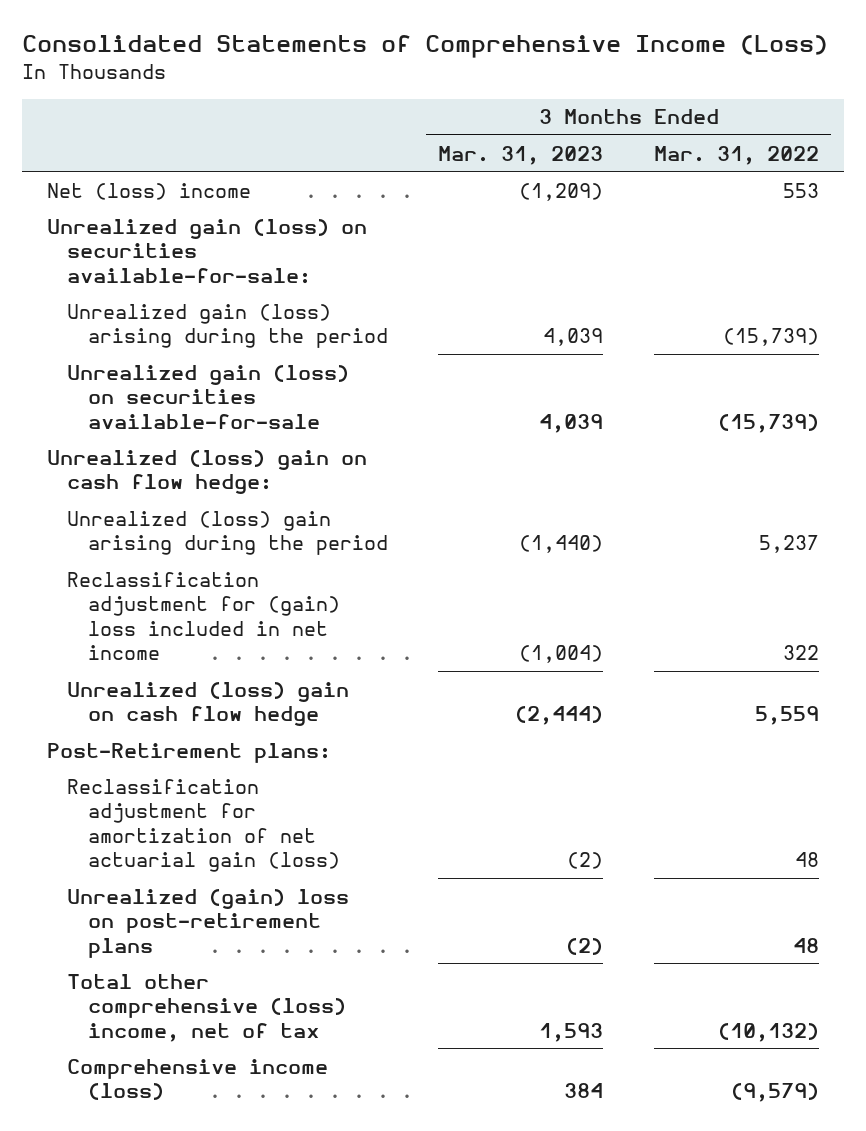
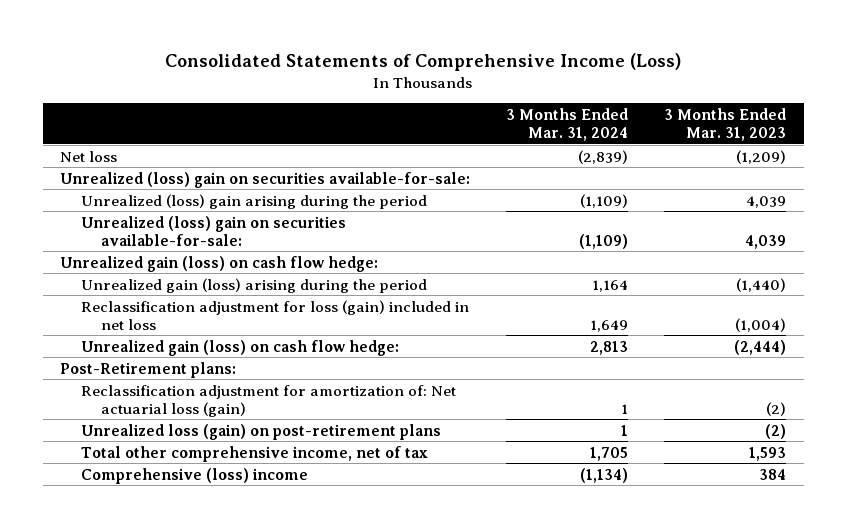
- | 3 Months Ended Mar. 31, 2023 | 3 Months Ended Mar. 31, 2022
+ | 3 Months Ended Mar. 31, 2024 | 3 Months Ended Mar. 31, 2023
- Net (loss) income | (1,209) | 553
- Unrealized gain (loss) on securities available-for-sale:
- Unrealized gain (loss) arising during the period | 4,039 | (15,739)
- Unrealized gain (loss) on securities available-for-sale | 4,039 | (15,739)
- Unrealized (loss) gain on cash flow hedge:
- Unrealized (loss) gain arising during the period | (1,440) | 5,237
- Reclassification adjustment for (gain) loss included in net income | (1,004) | 322
- Unrealized (loss) gain on cash flow hedge | (2,444) | 5,559
+ Net loss | (2,839) | (1,209)
+ Unrealized (loss) gain on securities available-for-sale:
+ Unrealized (loss) gain arising during the period | (1,109) | 4,039
+ Unrealized (loss) gain on securities available-for-sale: | (1,109) | 4,039
+ Unrealized gain (loss) on cash flow hedge:
+ Unrealized gain (loss) arising during the period | 1,164 | (1,440)
+ Reclassification adjustment for loss (gain) included in net loss | 1,649 | (1,004)
+ Unrealized gain (loss) on cash flow hedge: | 2,813 | (2,444)
- Reclassification adjustment for amortization of net actuarial gain (loss) | (2) | 48
- Unrealized (gain) loss on post-retirement plans | (2) | 48
- Total other comprehensive (loss) income, net of tax | 1,593 | (10,132)
- Comprehensive income (loss) | 384 | (9,579)
+ Reclassification adjustment for amortization of: Net actuarial loss (gain) | 1 | (2)
+ Unrealized loss (gain) on post-retirement plans | 1 | (2)
+ Total other comprehensive income, net of tax | 1,705 | 1,593
+ Comprehensive (loss) income | (1,134) | 384

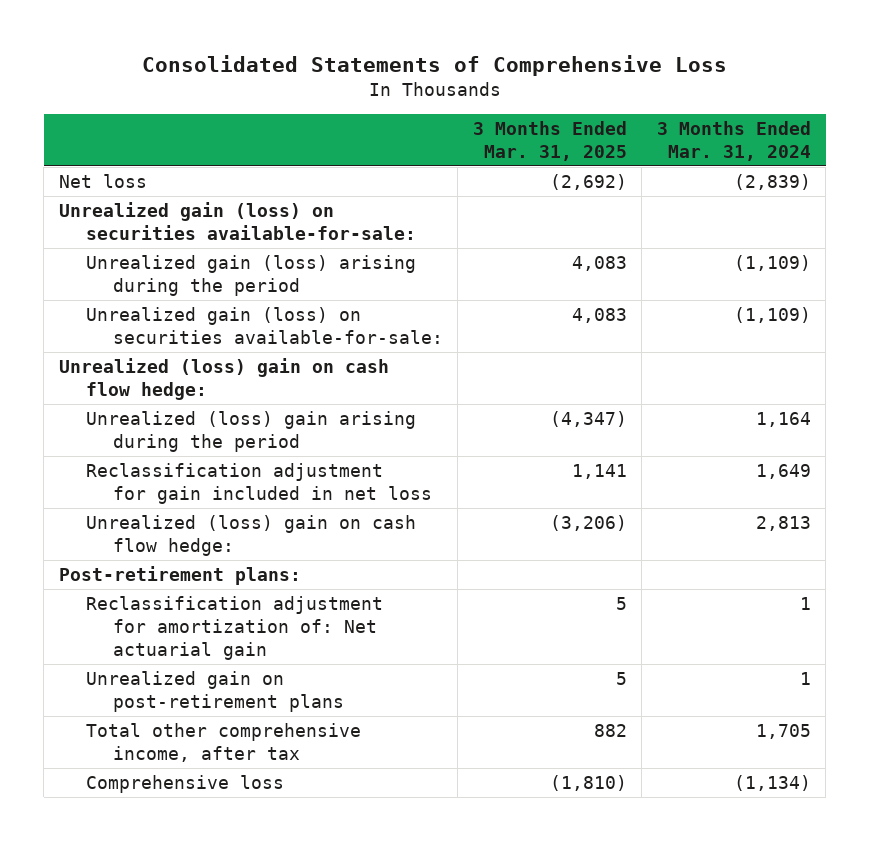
- Consolidated Statements of Comprehensive Income (Loss)
+ Consolidated Statements of Comprehensive Loss
- | 3 Months Ended Mar. 31, 2024 | 3 Months Ended Mar. 31, 2023
+ | 3 Months Ended Mar. 31, 2025 | 3 Months Ended Mar. 31, 2024
- Unrealized (loss) gain on securities available-for-sale:
- Unrealized (loss) gain arising during the period | (1,109) | 4,039
- Unrealized (loss) gain on securities available-for-sale: | (1,109) | 4,039
- Unrealized gain (loss) on cash flow hedge:
- Unrealized gain (loss) arising during the period | 1,164 | (1,440)
- Reclassification adjustment for loss (gain) included in net loss | 1,649 | (1,004)
- Unrealized gain (loss) on cash flow hedge: | 2,813 | (2,444)
- Post-Retirement plans:
- Reclassification adjustment for amortization of: Net actuarial loss (gain) | 1 | (2)
- Unrealized loss (gain) on post-retirement plans | 1 | (2)
- Total other comprehensive income, net of tax | 1,705 | 1,593
- Comprehensive (loss) income | (1,134) | 384
+ Unrealized gain (loss) on securities available-for-sale:
+ Unrealized gain (loss) arising during the period | 4,083 | (1,109)
+ Unrealized gain (loss) on securities available-for-sale: | 4,083 | (1,109)
+ Unrealized (loss) gain on cash flow hedge:
+ Unrealized (loss) gain arising during the period | (4,347) | 1,164
+ Reclassification adjustment for gain included in net loss | 1,141 | 1,649
+ Unrealized (loss) gain on cash flow hedge: | (3,206) | 2,813
+ Post-retirement plans:
+ Reclassification adjustment for amortization of: Net actuarial gain | 5 | 1
+ Unrealized gain on post-retirement plans | 5 | 1
+ Total other comprehensive income, after tax | 882 | 1,705
+ Comprehensive loss | (1,810) | (1,134)

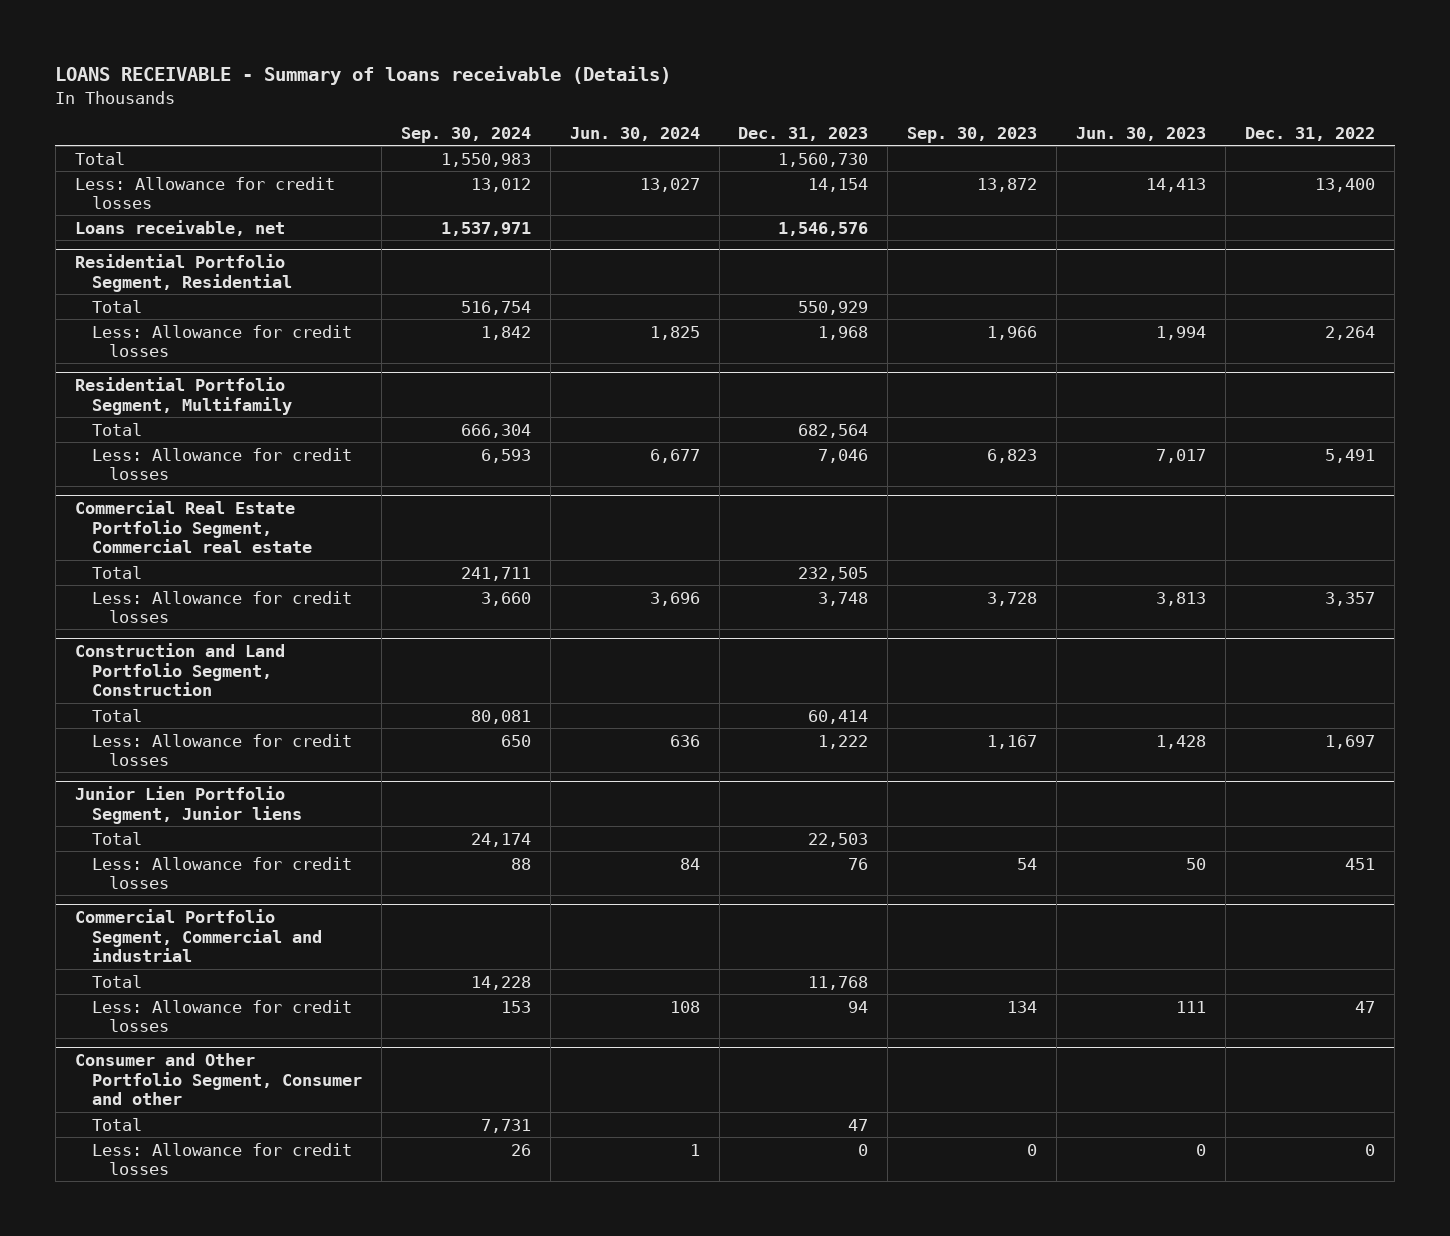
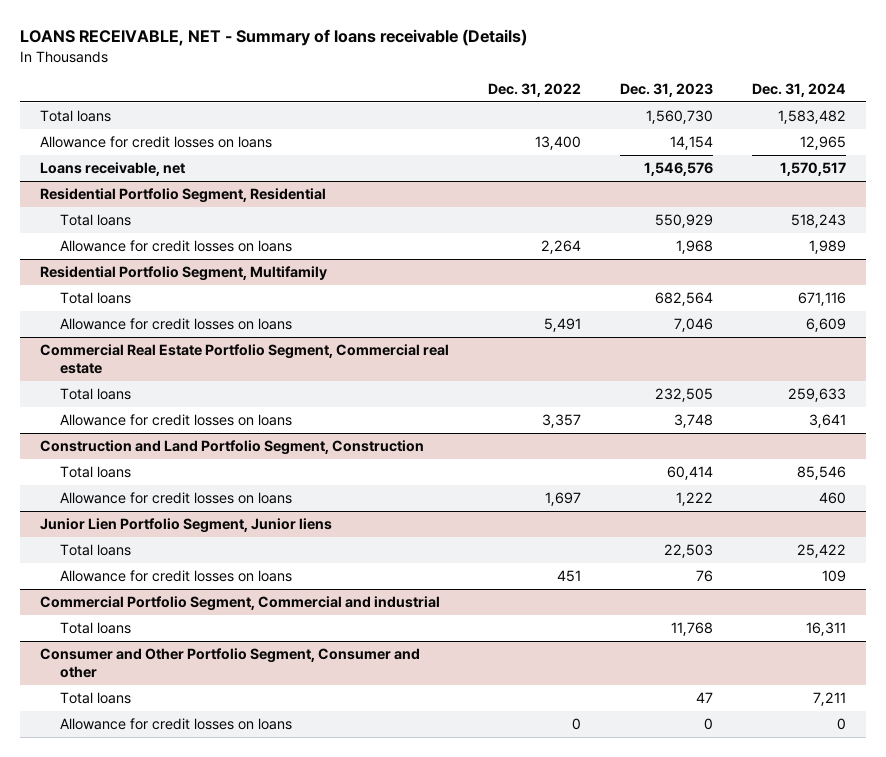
- LOANS RECEIVABLE - Summary of loans receivable (Details)
+ LOANS RECEIVABLE, NET - Summary of loans receivable (Details)
- | Sep. 30, 2024 | Jun. 30, 2024 | Dec. 31, 2023 | Sep. 30, 2023 | Jun. 30, 2023 | Dec. 31, 2022
+ | Dec. 31, 2022 | Dec. 31, 2023 | Dec. 31, 2024
- Total | 1,550,983 | | 1,560,730 | | |
- Less: Allowance for credit losses | 13,012 | 13,027 | 14,154 | 13,872 | 14,413 | 13,400
+ Total loans | | 1,560,730 | 1,583,482
+ Allowance for credit losses on loans | 13,400 | 14,154 | 12,965
@ Residential Portfolio Segment, Residential
- Total | 516,754 | | 550,929 | | |
- Less: Allowance for credit losses | 1,842 | 1,825 | 1,968 | 1,966 | 1,994 | 2,264
+ Total loans | | 550,929 | 518,243
+ Allowance for credit losses on loans | 2,264 | 1,968 | 1,989
@ Residential Portfolio Segment, Multifamily
- Total | 666,304 | | 682,564 | | |
- Less: Allowance for credit losses | 6,593 | 6,677 | 7,046 | 6,823 | 7,017 | 5,491
+ Total loans | | 682,564 | 671,116
+ Allowance for credit losses on loans | 5,491 | 7,046 | 6,609
@ Commercial Real Estate Portfolio Segment, Commercial real estate
- Total | 241,711 | | 232,505 | | |
- Less: Allowance for credit losses | 3,660 | 3,696 | 3,748 | 3,728 | 3,813 | 3,357
+ Total loans | | 232,505 | 259,633
+ Allowance for credit losses on loans | 3,357 | 3,748 | 3,641
@ Construction and Land Portfolio Segment, Construction
- Total | 80,081 | | 60,414 | | |
- Less: Allowance for credit losses | 650 | 636 | 1,222 | 1,167 | 1,428 | 1,697
+ Total loans | | 60,414 | 85,546
+ Allowance for credit losses on loans | 1,697 | 1,222 | 460
@ Junior Lien Portfolio Segment, Junior liens
- Total | 24,174 | | 22,503 | | |
- Less: Allowance for credit losses | 88 | 84 | 76 | 54 | 50 | 451
+ Total loans | | 22,503 | 25,422
+ Allowance for credit losses on loans | 451 | 76 | 109
@ Commercial Portfolio Segment, Commercial and industrial
- Total | 14,228 | | 11,768 | | |
- Less: Allowance for credit losses | 153 | 108 | 94 | 134 | 111 | 47
+ Total loans | | 11,768 | 16,311
@ Consumer and Other Portfolio Segment, Consumer and other
- Total | 7,731 | | 47 | | |
- Less: Allowance for credit losses | 26 | 1 | 0 | 0 | 0 | 0
+ Total loans | | 47 | 7,211
+ Allowance for credit losses on loans | 0 | 0 | 0

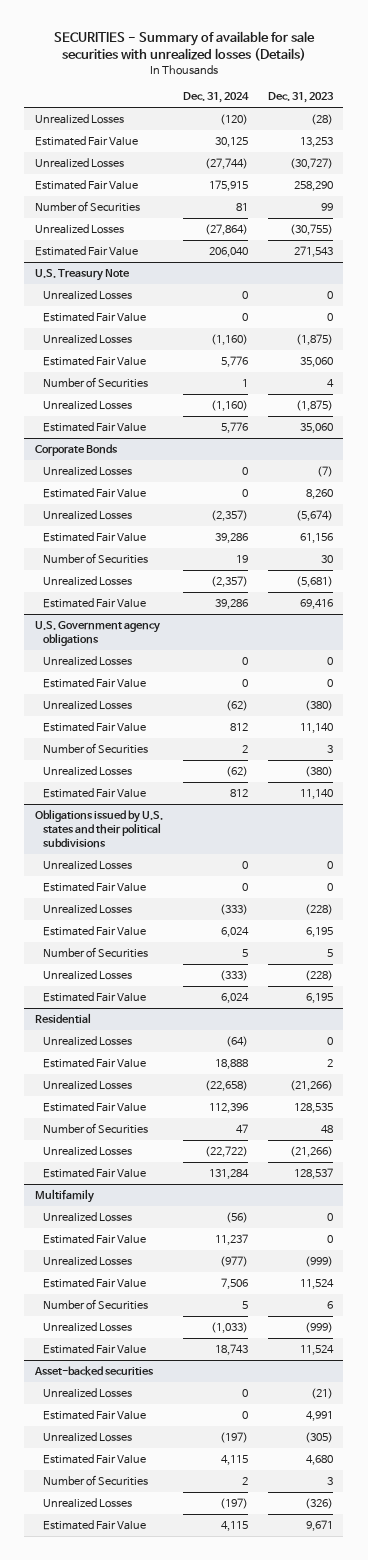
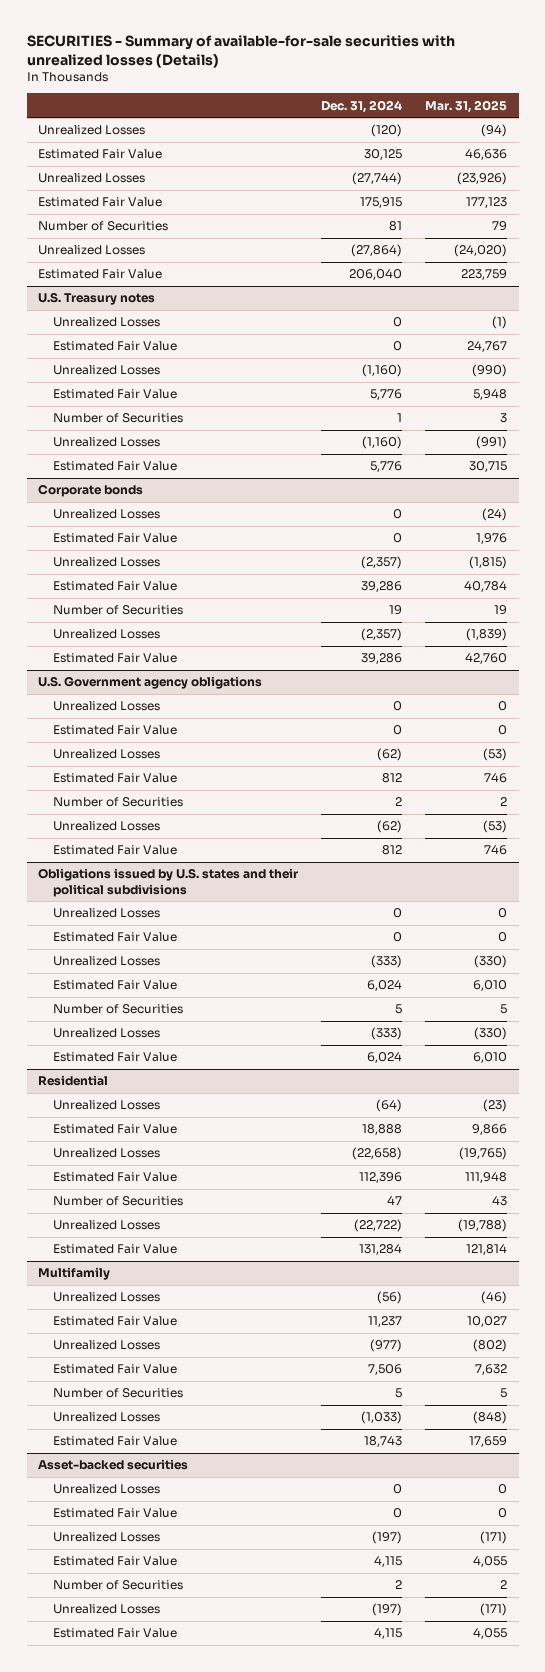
- SECURITIES - Summary of available for sale securities with unrealized losses (Details)
+ SECURITIES - Summary of available-for-sale securities with unrealized losses (Details)
- | Dec. 31, 2024 | Dec. 31, 2023
+ | Dec. 31, 2024 | Mar. 31, 2025
- U.S. Treasury Note
+ U.S. Treasury notes
- Corporate Bonds
+ Corporate bonds

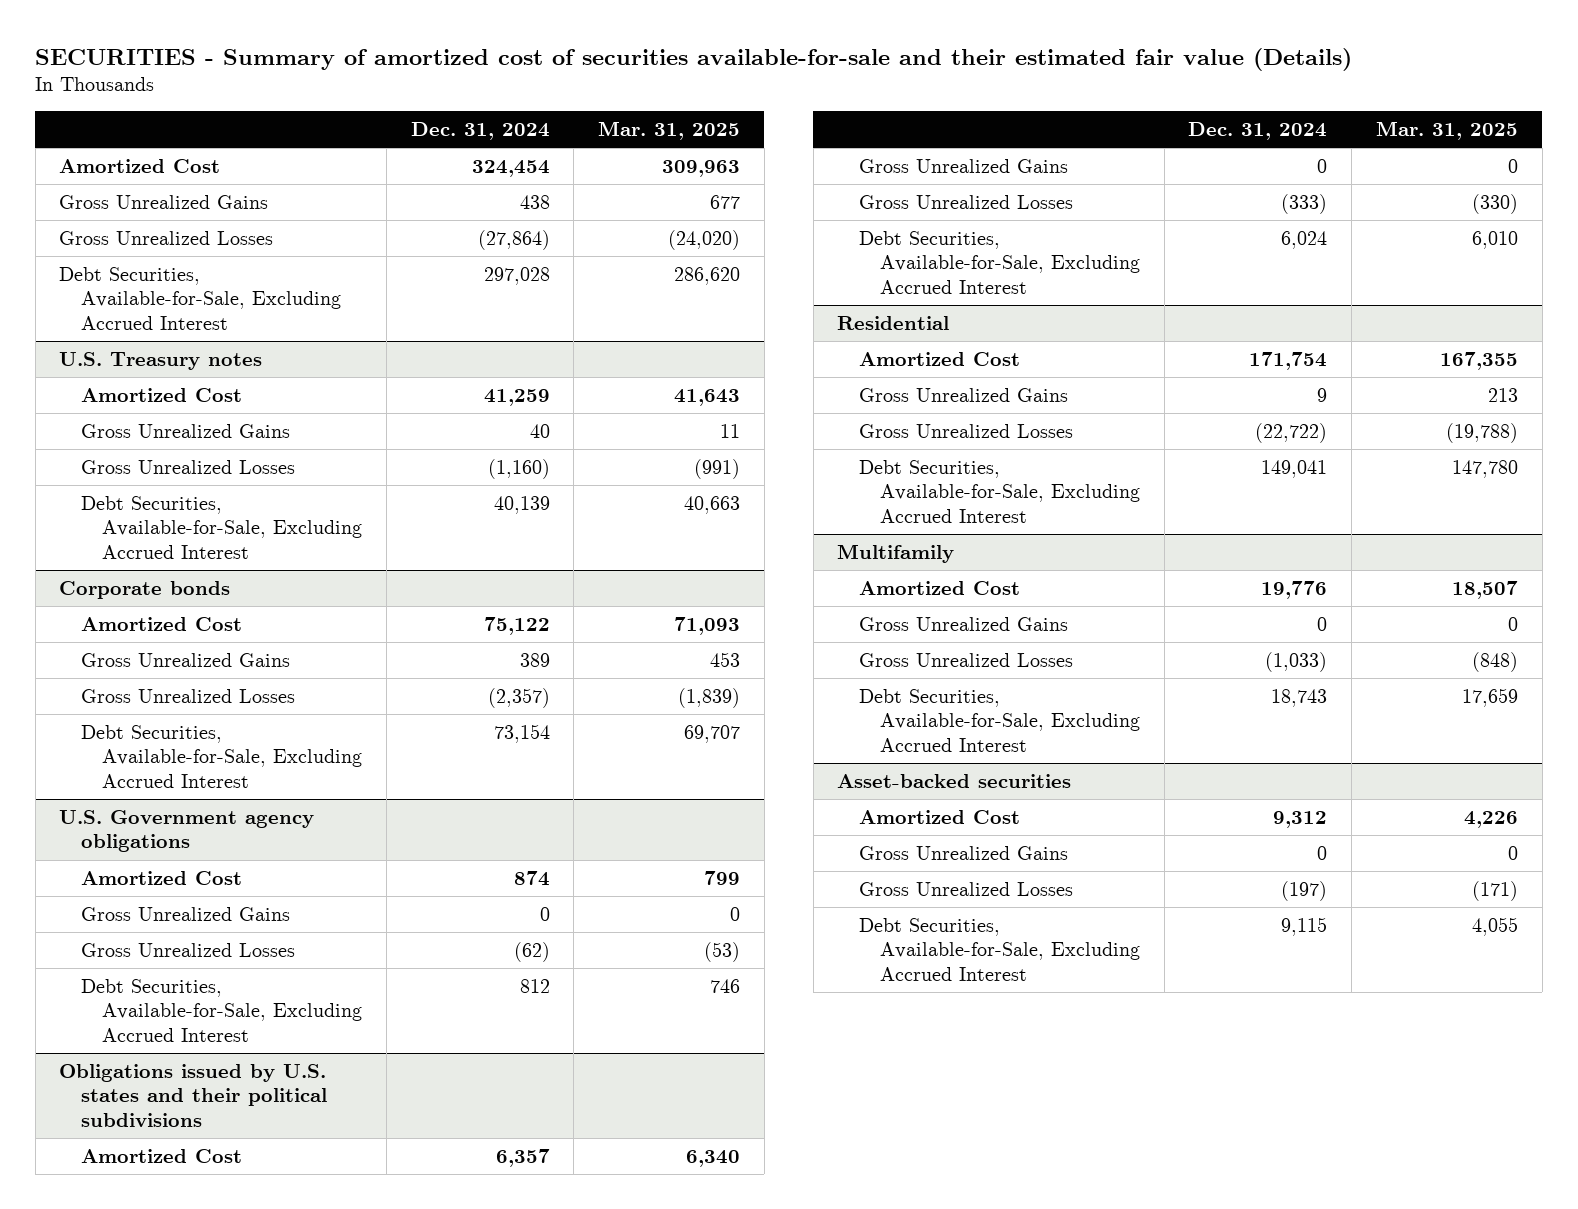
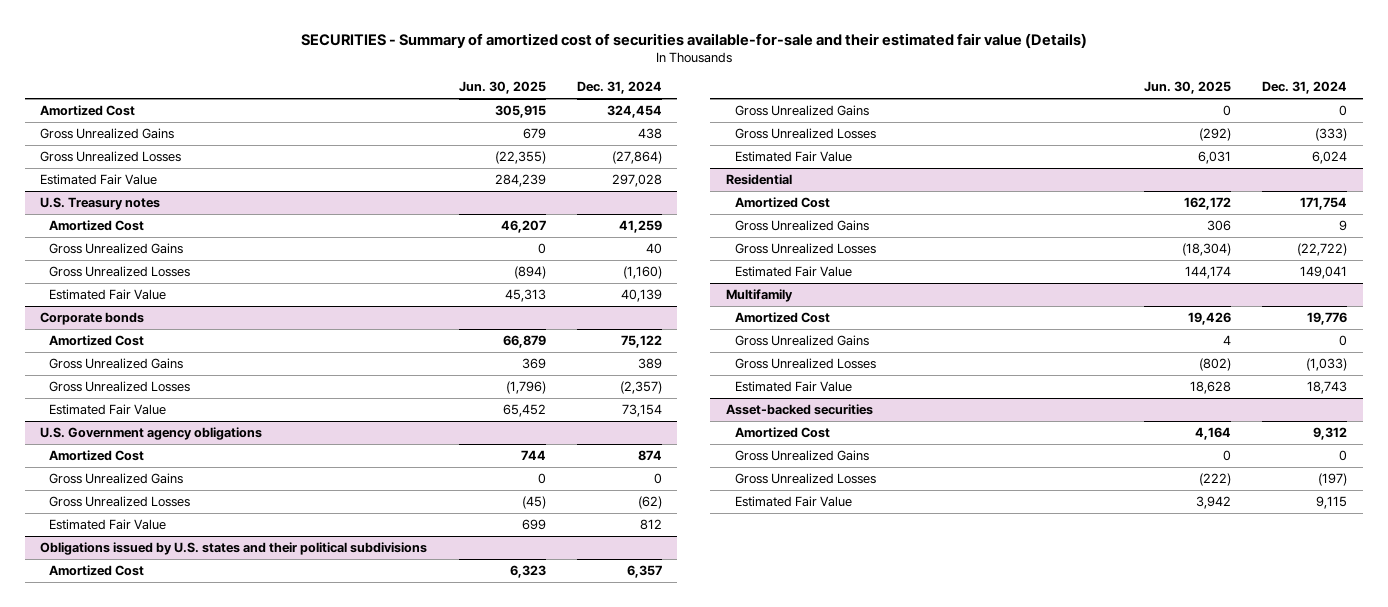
- | Dec. 31, 2024 | Mar. 31, 2025
+ | Jun. 30, 2025 | Dec. 31, 2024
- Debt Securities, Available-for-Sale, Excluding Accrued Interest | 297,028 | 286,620
+ Estimated Fair Value | 284,239 | 297,028
@ U.S. Treasury notes
- Debt Securities, Available-for-Sale, Excluding Accrued Interest | 40,139 | 40,663
+ Estimated Fair Value | 45,313 | 40,139
@ Corporate bonds
- Debt Securities, Available-for-Sale, Excluding Accrued Interest | 73,154 | 69,707
+ Estimated Fair Value | 65,452 | 73,154
@ U.S. Government agency obligations
- Debt Securities, Available-for-Sale, Excluding Accrued Interest | 812 | 746
+ Estimated Fair Value | 699 | 812
@ Obligations issued by U.S. states and their political subdivisions
- Debt Securities, Available-for-Sale, Excluding Accrued Interest | 6,024 | 6,010
+ Estimated Fair Value | 6,031 | 6,024
@ Residential
- Debt Securities, Available-for-Sale, Excluding Accrued Interest | 149,041 | 147,780
+ Estimated Fair Value | 144,174 | 149,041
@ Multifamily
- Debt Securities, Available-for-Sale, Excluding Accrued Interest | 18,743 | 17,659
+ Estimated Fair Value | 18,628 | 18,743
@ Asset-backed securities
- Debt Securities, Available-for-Sale, Excluding Accrued Interest | 9,115 | 4,055
+ Estimated Fair Value | 3,942 | 9,115

